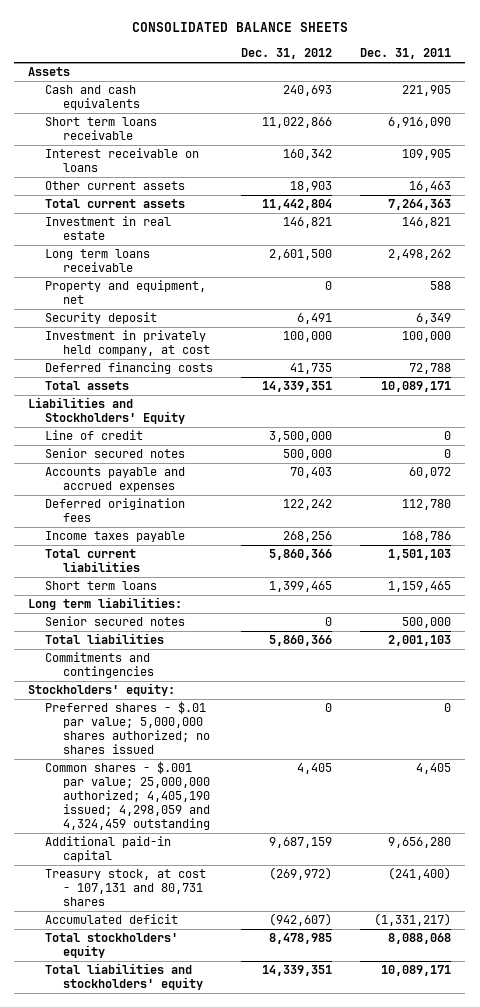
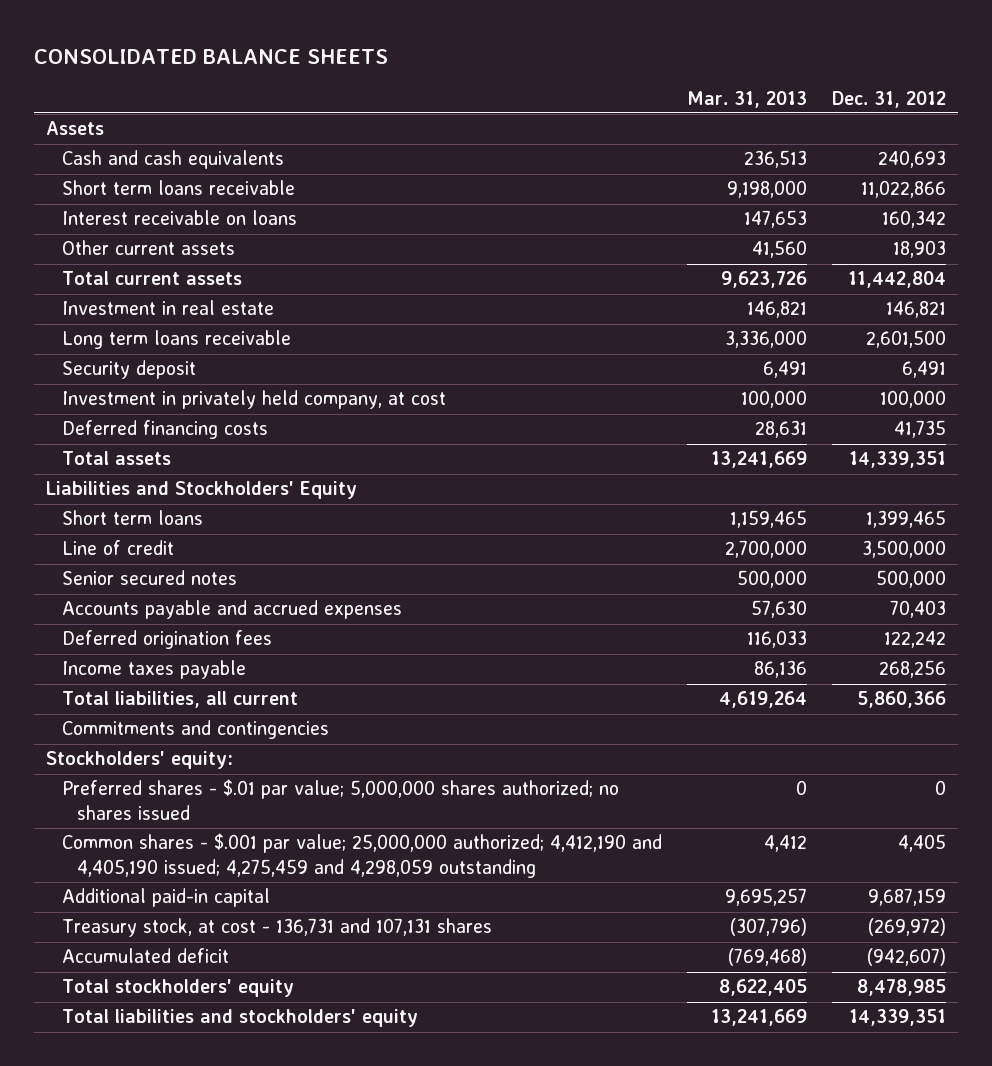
- | Dec. 31, 2012 | Dec. 31, 2011
+ | Mar. 31, 2013 | Dec. 31, 2012
- Property and equipment, net | 0 | 588
moved up: Short term loans | 1,159,465 | 1,399,465
- Total current liabilities | 5,860,366 | 1,501,103
- Long term liabilities:
- Senior secured notes | 0 | 500,000
- Total liabilities | 5,860,366 | 2,001,103
+ Total liabilities, all current | 4,619,264 | 5,860,366
- Common shares - $.001 par value; 25,000,000 authorized; 4,405,190 issued; 4,298,059 and 4,324,459 outstanding | 4,405 | 4,405
+ Common shares - $.001 par value; 25,000,000 authorized; 4,412,190 and 4,405,190 issued; 4,275,459 and 4,298,059 outstanding | 4,412 | 4,405
- Treasury stock, at cost - 107,131 and 80,731 shares | (269,972) | (241,400)
+ Treasury stock, at cost - 136,731 and 107,131 shares | (307,796) | (269,972)

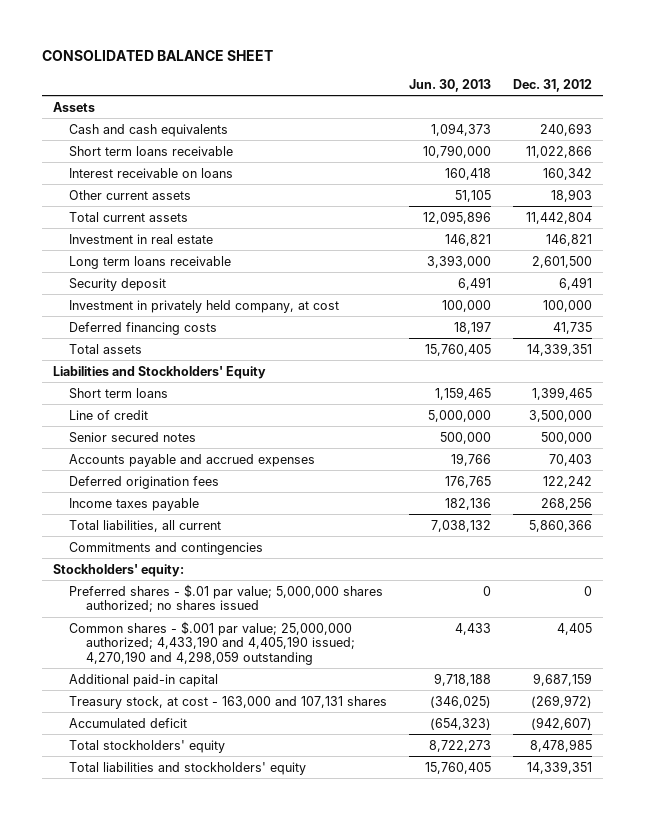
- CONSOLIDATED BALANCE SHEETS
+ CONSOLIDATED BALANCE SHEET
- | Mar. 31, 2013 | Dec. 31, 2012
+ | Jun. 30, 2013 | Dec. 31, 2012
- Common shares - $.001 par value; 25,000,000 authorized; 4,412,190 and 4,405,190 issued; 4,275,459 and 4,298,059 outstanding | 4,412 | 4,405
+ Common shares - $.001 par value; 25,000,000 authorized; 4,433,190 and 4,405,190 issued; 4,270,190 and 4,298,059 outstanding | 4,433 | 4,405
- Treasury stock, at cost - 136,731 and 107,131 shares | (307,796) | (269,972)
+ Treasury stock, at cost - 163,000 and 107,131 shares | (346,025) | (269,972)

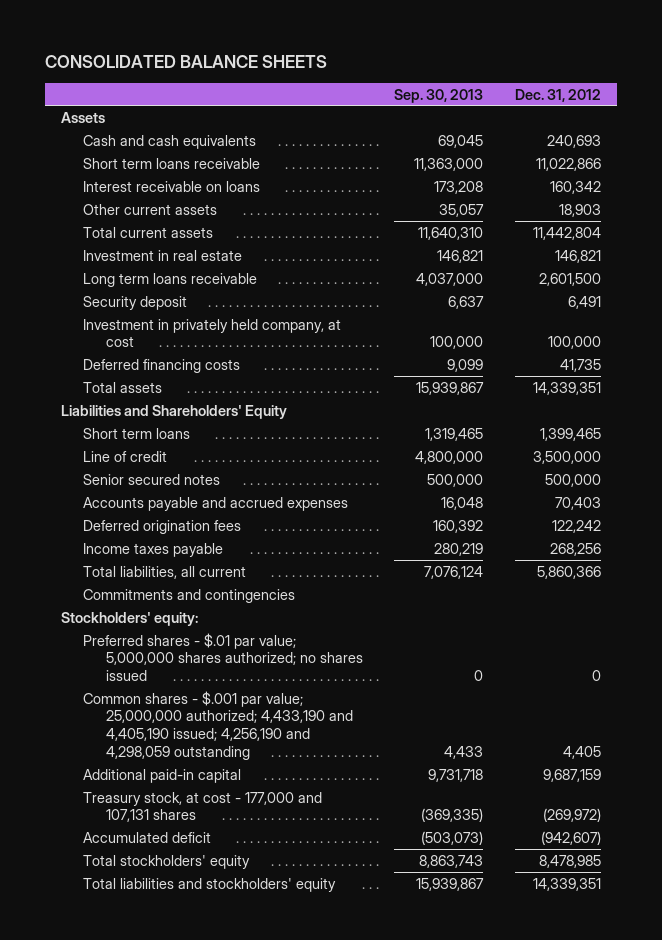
- CONSOLIDATED BALANCE SHEET
+ CONSOLIDATED BALANCE SHEETS
- | Jun. 30, 2013 | Dec. 31, 2012
+ | Sep. 30, 2013 | Dec. 31, 2012
- Liabilities and Stockholders' Equity
+ Liabilities and Shareholders' Equity
- Common shares - $.001 par value; 25,000,000 authorized; 4,433,190 and 4,405,190 issued; 4,270,190 and 4,298,059 outstanding | 4,433 | 4,405
+ Common shares - $.001 par value; 25,000,000 authorized; 4,433,190 and 4,405,190 issued; 4,256,190 and 4,298,059 outstanding | 4,433 | 4,405
- Treasury stock, at cost - 163,000 and 107,131 shares | (346,025) | (269,972)
+ Treasury stock, at cost - 177,000 and 107,131 shares | (369,335) | (269,972)

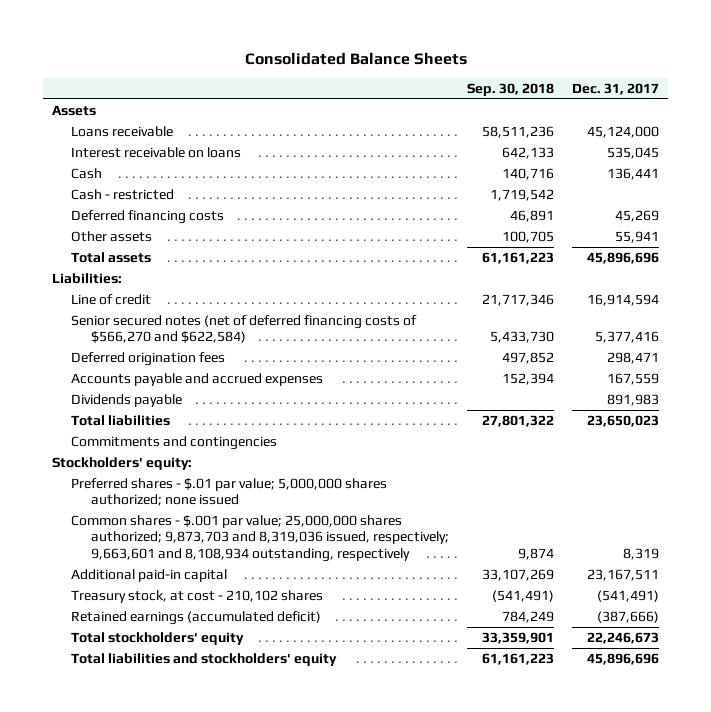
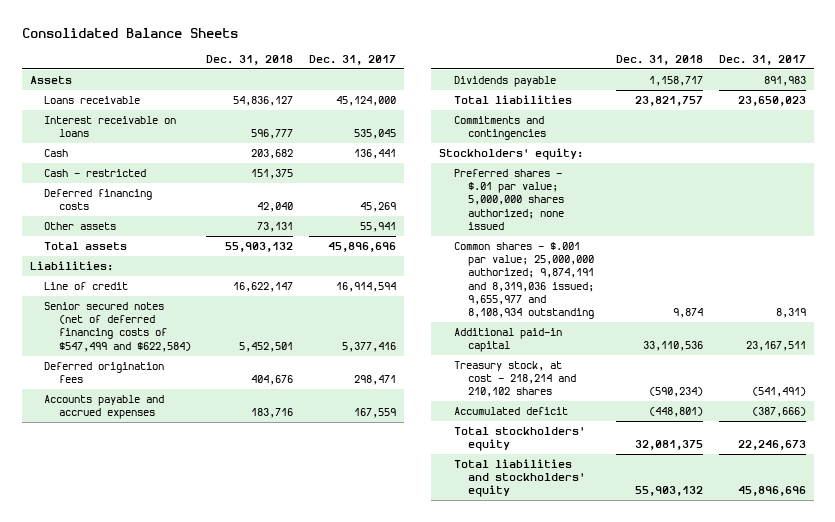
- | Sep. 30, 2018 | Dec. 31, 2017
+ | Dec. 31, 2018 | Dec. 31, 2017
- Senior secured notes (net of deferred financing costs of $566,270 and $622,584) | 5,433,730 | 5,377,416
+ Senior secured notes (net of deferred financing costs of $547,499 and $622,584) | 5,452,501 | 5,377,416
- Common shares - $.001 par value; 25,000,000 shares authorized; 9,873,703 and 8,319,036 issued, respectively; 9,663,601 and 8,108,934 outstanding, respectively | 9,874 | 8,319
+ Common shares - $.001 par value; 25,000,000 authorized; 9,874,191 and 8,319,036 issued; 9,655,977 and 8,108,934 outstanding | 9,874 | 8,319
- Treasury stock, at cost - 210,102 shares | (541,491) | (541,491)
- Retained earnings (accumulated deficit) | 784,249 | (387,666)
+ Treasury stock, at cost - 218,214 and 210,102 shares | (590,234) | (541,491)
+ Accumulated deficit | (448,801) | (387,666)

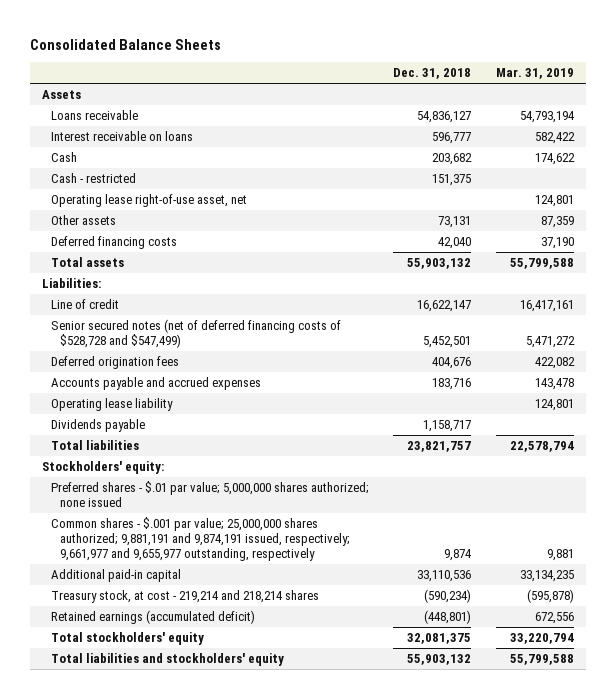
- | Dec. 31, 2018 | Dec. 31, 2017
+ | Dec. 31, 2018 | Mar. 31, 2019
+ Operating lease right-of-use asset, net | | 124,801
moved down: Deferred financing costs | 42,040 | 37,190
- Senior secured notes (net of deferred financing costs of $547,499 and $622,584) | 5,452,501 | 5,377,416
+ Senior secured notes (net of deferred financing costs of $528,728 and $547,499) | 5,452,501 | 5,471,272
+ Operating lease liability | | 124,801
- Commitments and contingencies
- Common shares - $.001 par value; 25,000,000 authorized; 9,874,191 and 8,319,036 issued; 9,655,977 and 8,108,934 outstanding | 9,874 | 8,319
+ Common shares - $.001 par value; 25,000,000 shares authorized; 9,881,191 and 9,874,191 issued, respectively; 9,661,977 and 9,655,977 outstanding, respectively | 9,874 | 9,881
- Treasury stock, at cost - 218,214 and 210,102 shares | (590,234) | (541,491)
- Accumulated deficit | (448,801) | (387,666)
+ Treasury stock, at cost - 219,214 and 218,214 shares | (590,234) | (595,878)
+ Retained earnings (accumulated deficit) | (448,801) | 672,556

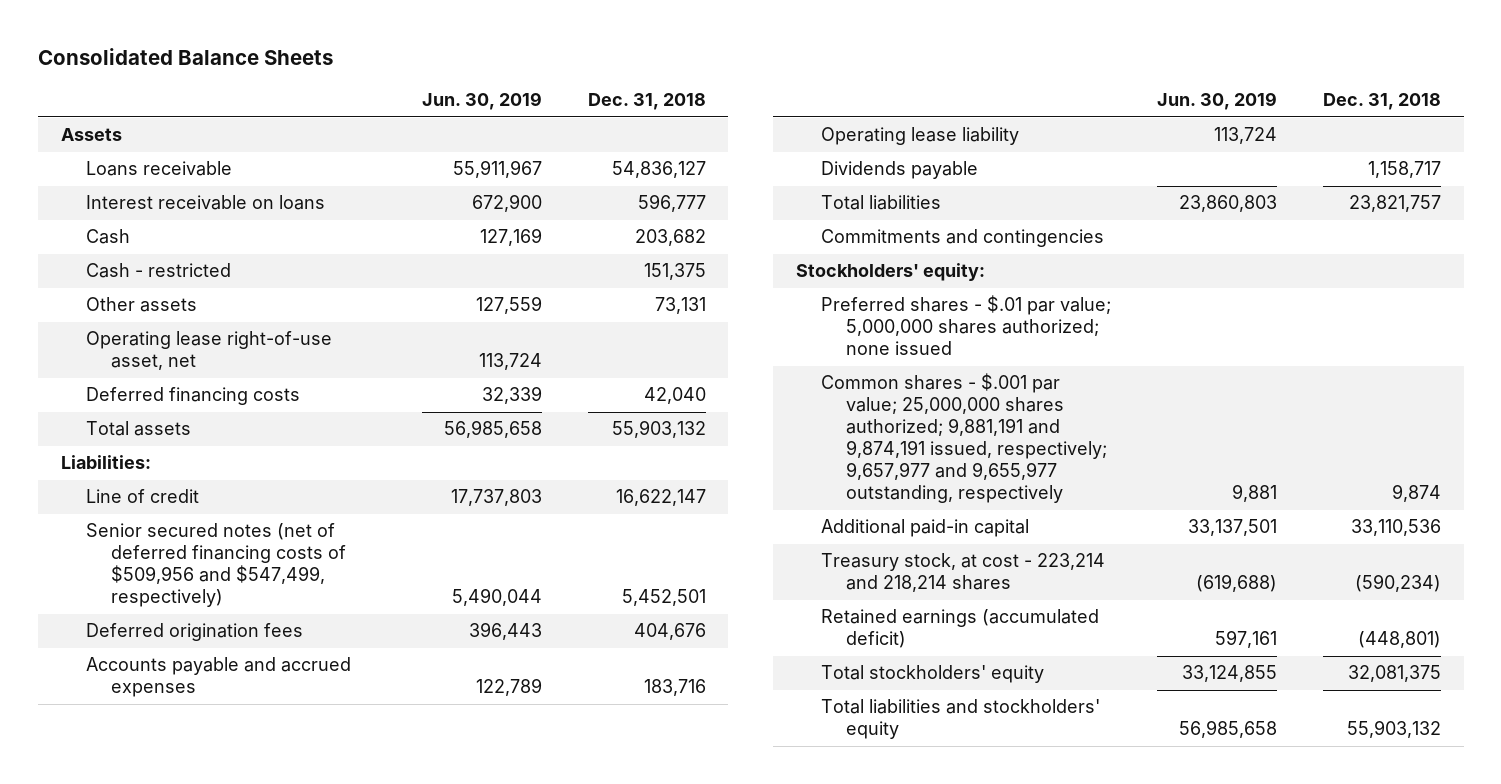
- | Dec. 31, 2018 | Mar. 31, 2019
+ | Jun. 30, 2019 | Dec. 31, 2018
moved down: Operating lease right-of-use asset, net | 113,724 |
- Senior secured notes (net of deferred financing costs of $528,728 and $547,499) | 5,452,501 | 5,471,272
+ Senior secured notes (net of deferred financing costs of $509,956 and $547,499, respectively) | 5,490,044 | 5,452,501
+ Commitments and contingencies
- Common shares - $.001 par value; 25,000,000 shares authorized; 9,881,191 and 9,874,191 issued, respectively; 9,661,977 and 9,655,977 outstanding, respectively | 9,874 | 9,881
+ Common shares - $.001 par value; 25,000,000 shares authorized; 9,881,191 and 9,874,191 issued, respectively; 9,657,977 and 9,655,977 outstanding, respectively | 9,881 | 9,874
- Treasury stock, at cost - 219,214 and 218,214 shares | (590,234) | (595,878)
+ Treasury stock, at cost - 223,214 and 218,214 shares | (619,688) | (590,234)

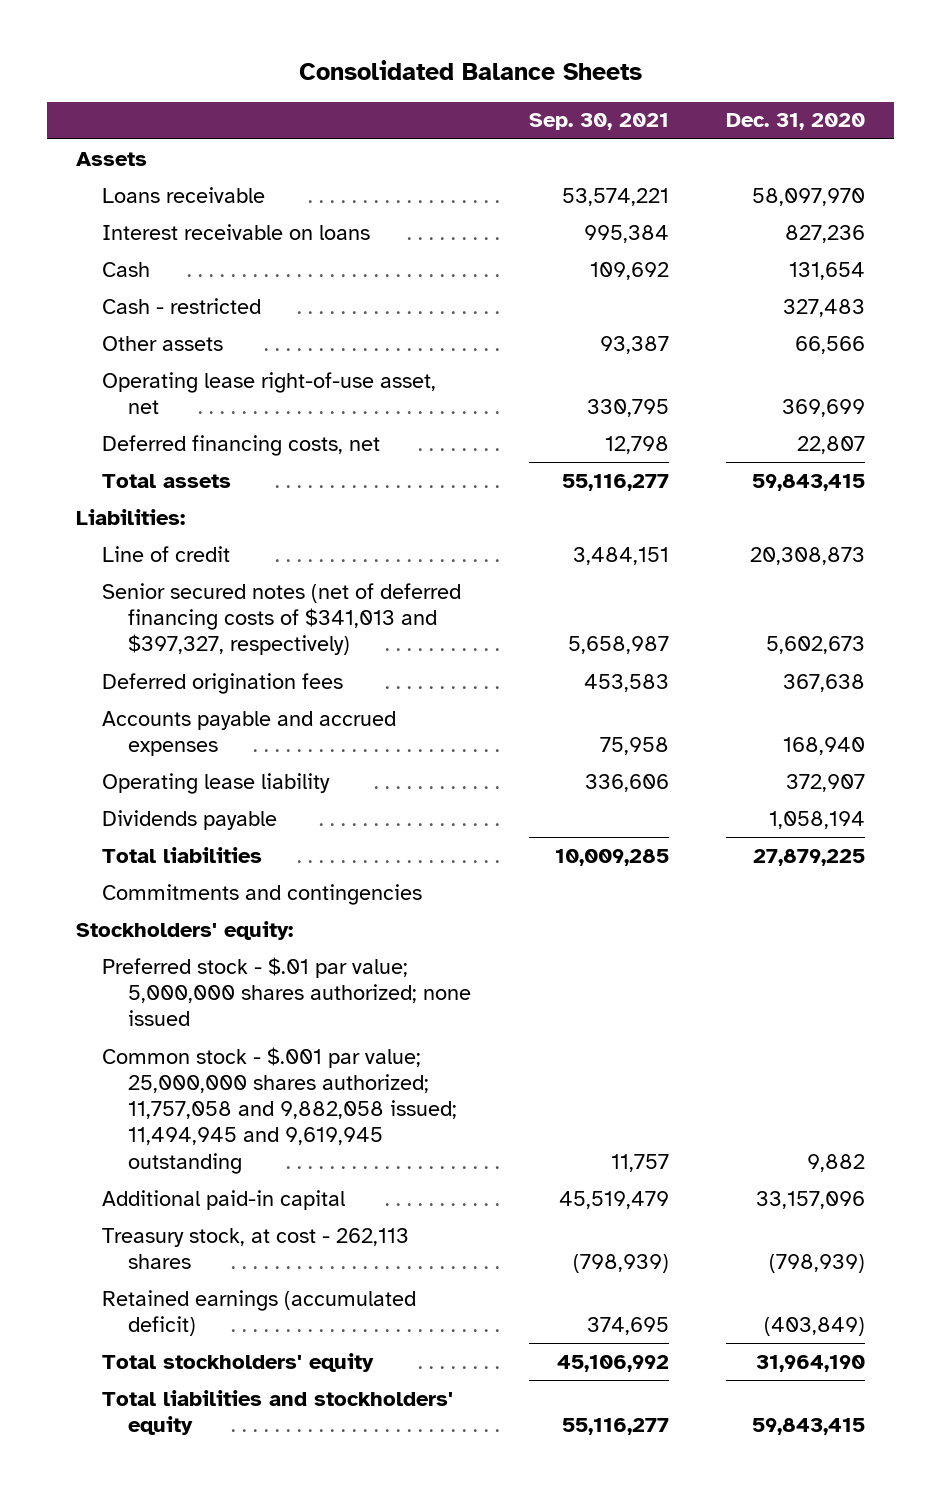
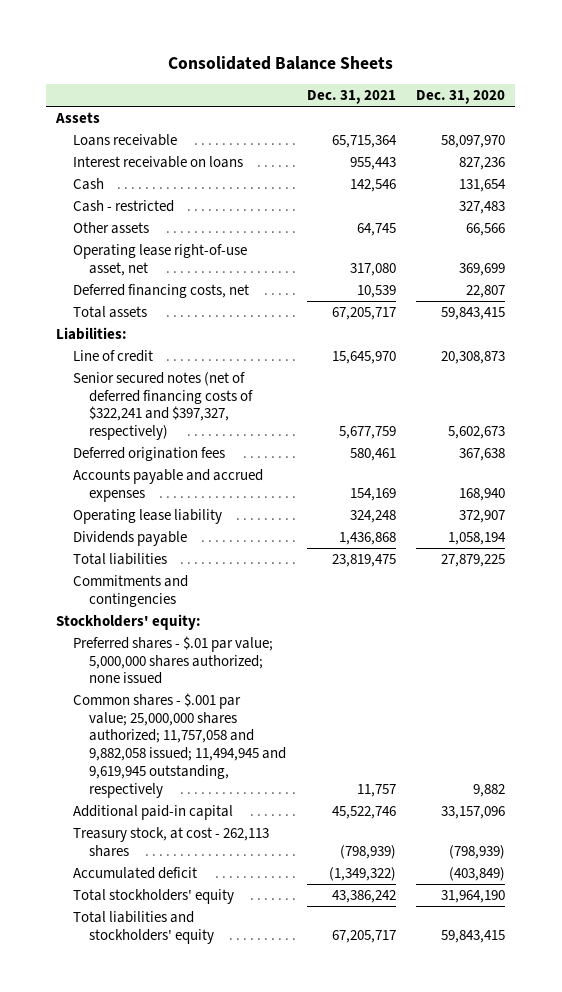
- | Sep. 30, 2021 | Dec. 31, 2020
+ | Dec. 31, 2021 | Dec. 31, 2020
- Senior secured notes (net of deferred financing costs of $341,013 and $397,327, respectively) | 5,658,987 | 5,602,673
+ Senior secured notes (net of deferred financing costs of $322,241 and $397,327, respectively) | 5,677,759 | 5,602,673
- Preferred stock - $.01 par value; 5,000,000 shares authorized; none issued
- Common stock - $.001 par value; 25,000,000 shares authorized; 11,757,058 and 9,882,058 issued; 11,494,945 and 9,619,945 outstanding | 11,757 | 9,882
+ Preferred shares - $.01 par value; 5,000,000 shares authorized; none issued
+ Common shares - $.001 par value; 25,000,000 shares authorized; 11,757,058 and 9,882,058 issued; 11,494,945 and 9,619,945 outstanding, respectively | 11,757 | 9,882
- Retained earnings (accumulated deficit) | 374,695 | (403,849)
+ Accumulated deficit | (1,349,322) | (403,849)

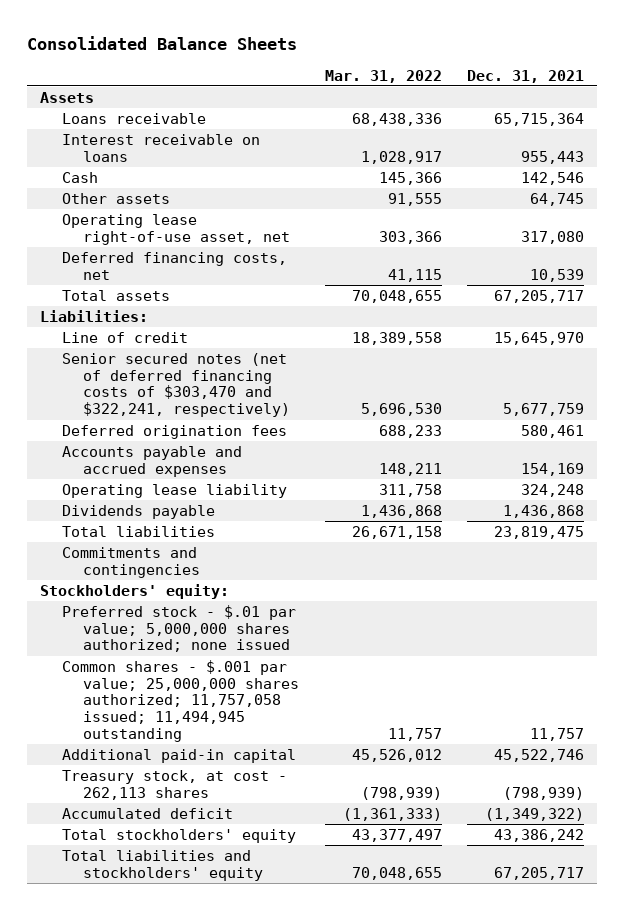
- | Dec. 31, 2021 | Dec. 31, 2020
+ | Mar. 31, 2022 | Dec. 31, 2021
- Cash - restricted | | 327,483
- Senior secured notes (net of deferred financing costs of $322,241 and $397,327, respectively) | 5,677,759 | 5,602,673
+ Senior secured notes (net of deferred financing costs of $303,470 and $322,241, respectively) | 5,696,530 | 5,677,759
- Preferred shares - $.01 par value; 5,000,000 shares authorized; none issued
- Common shares - $.001 par value; 25,000,000 shares authorized; 11,757,058 and 9,882,058 issued; 11,494,945 and 9,619,945 outstanding, respectively | 11,757 | 9,882
+ Preferred stock - $.01 par value; 5,000,000 shares authorized; none issued
+ Common shares - $.001 par value; 25,000,000 shares authorized; 11,757,058 issued; 11,494,945 outstanding | 11,757 | 11,757

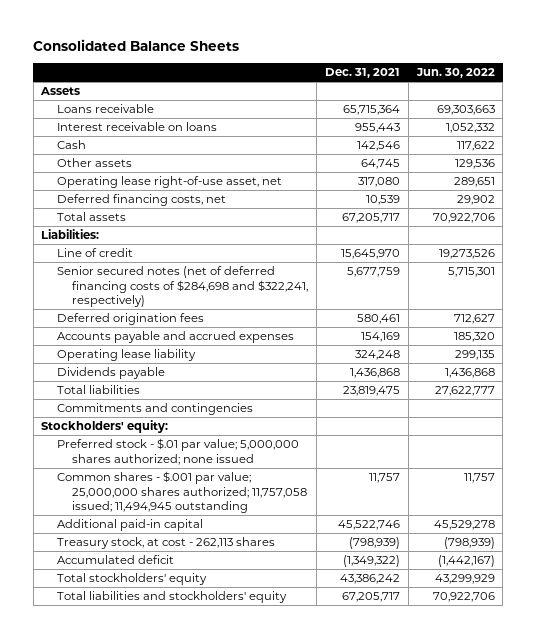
- | Mar. 31, 2022 | Dec. 31, 2021
+ | Dec. 31, 2021 | Jun. 30, 2022
- Senior secured notes (net of deferred financing costs of $303,470 and $322,241, respectively) | 5,696,530 | 5,677,759
+ Senior secured notes (net of deferred financing costs of $284,698 and $322,241, respectively) | 5,677,759 | 5,715,301

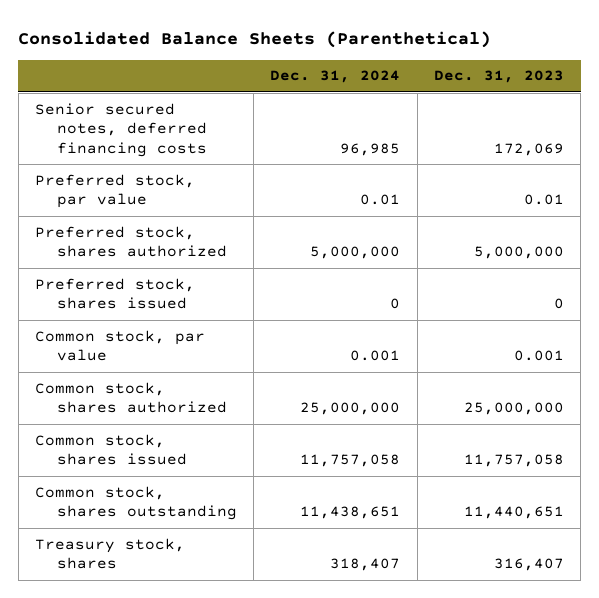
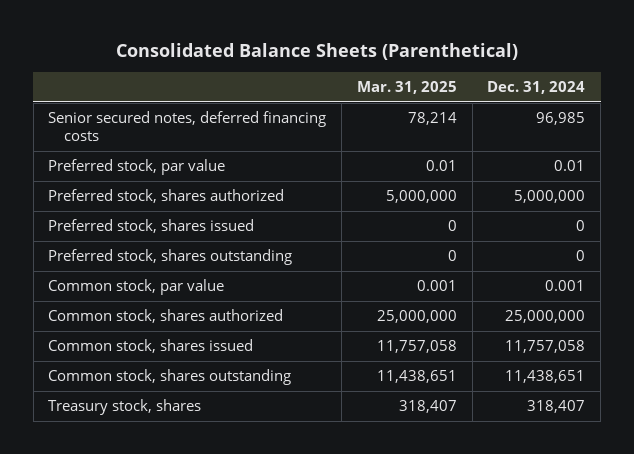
- | Dec. 31, 2024 | Dec. 31, 2023
+ | Mar. 31, 2025 | Dec. 31, 2024
+ Preferred stock, shares outstanding | 0 | 0

